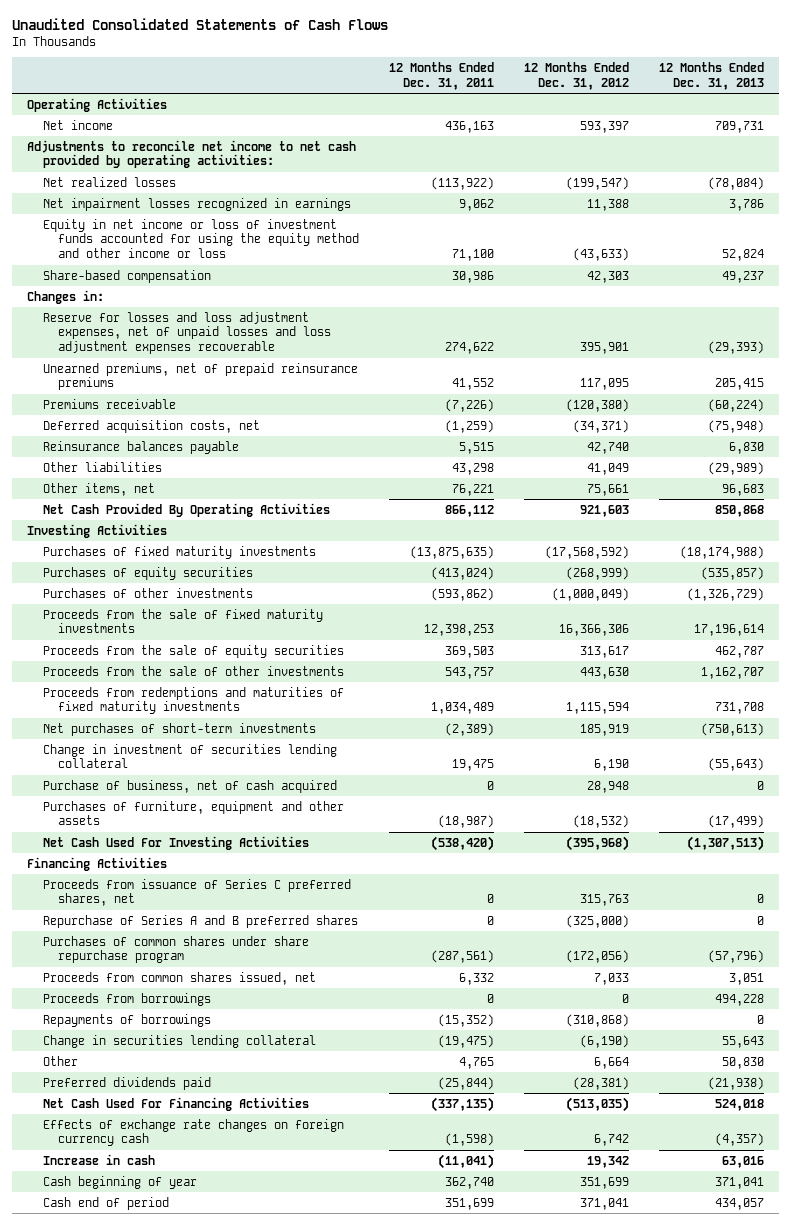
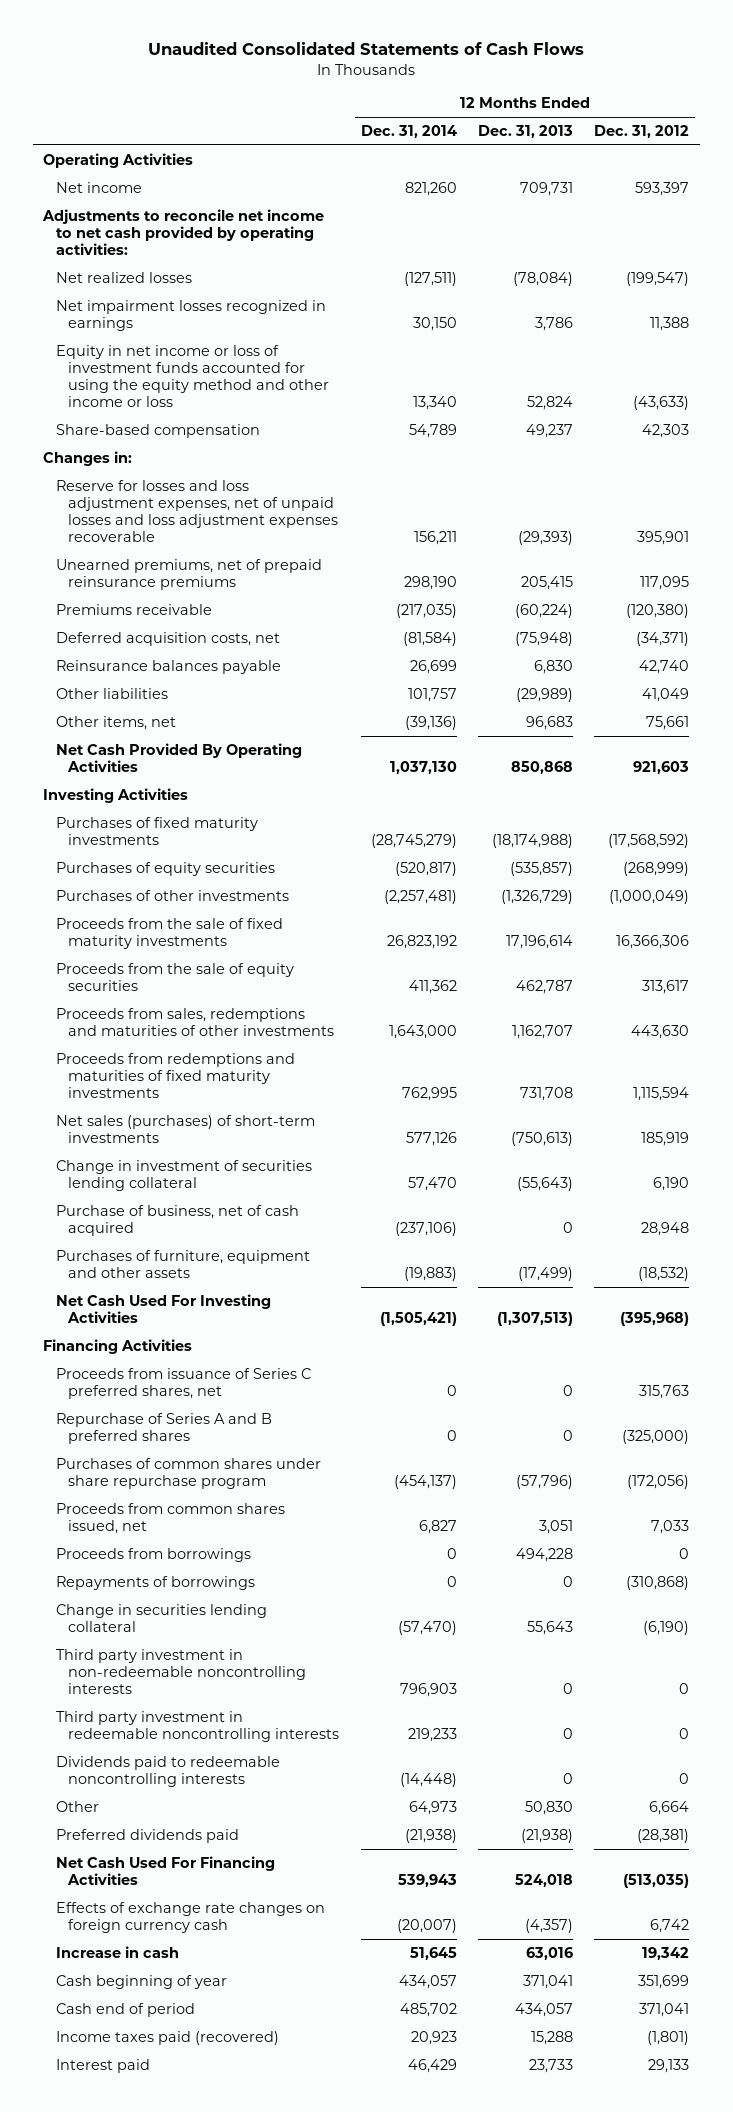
- | 12 Months Ended Dec. 31, 2011 | 12 Months Ended Dec. 31, 2012 | 12 Months Ended Dec. 31, 2013
+ | 12 Months Ended Dec. 31, 2014 | 12 Months Ended Dec. 31, 2013 | 12 Months Ended Dec. 31, 2012
- Proceeds from the sale of other investments | 543,757 | 443,630 | 1,162,707
+ Proceeds from sales, redemptions and maturities of other investments | 1,643,000 | 1,162,707 | 443,630
- Net purchases of short-term investments | (2,389) | 185,919 | (750,613)
+ Net sales (purchases) of short-term investments | 577,126 | (750,613) | 185,919
+ Third party investment in non-redeemable noncontrolling interests | 796,903 | 0 | 0
+ Third party investment in redeemable noncontrolling interests | 219,233 | 0 | 0
+ Dividends paid to redeemable noncontrolling interests | (14,448) | 0 | 0
+ Income taxes paid (recovered) | 20,923 | 15,288 | (1,801)
+ Interest paid | 46,429 | 23,733 | 29,133

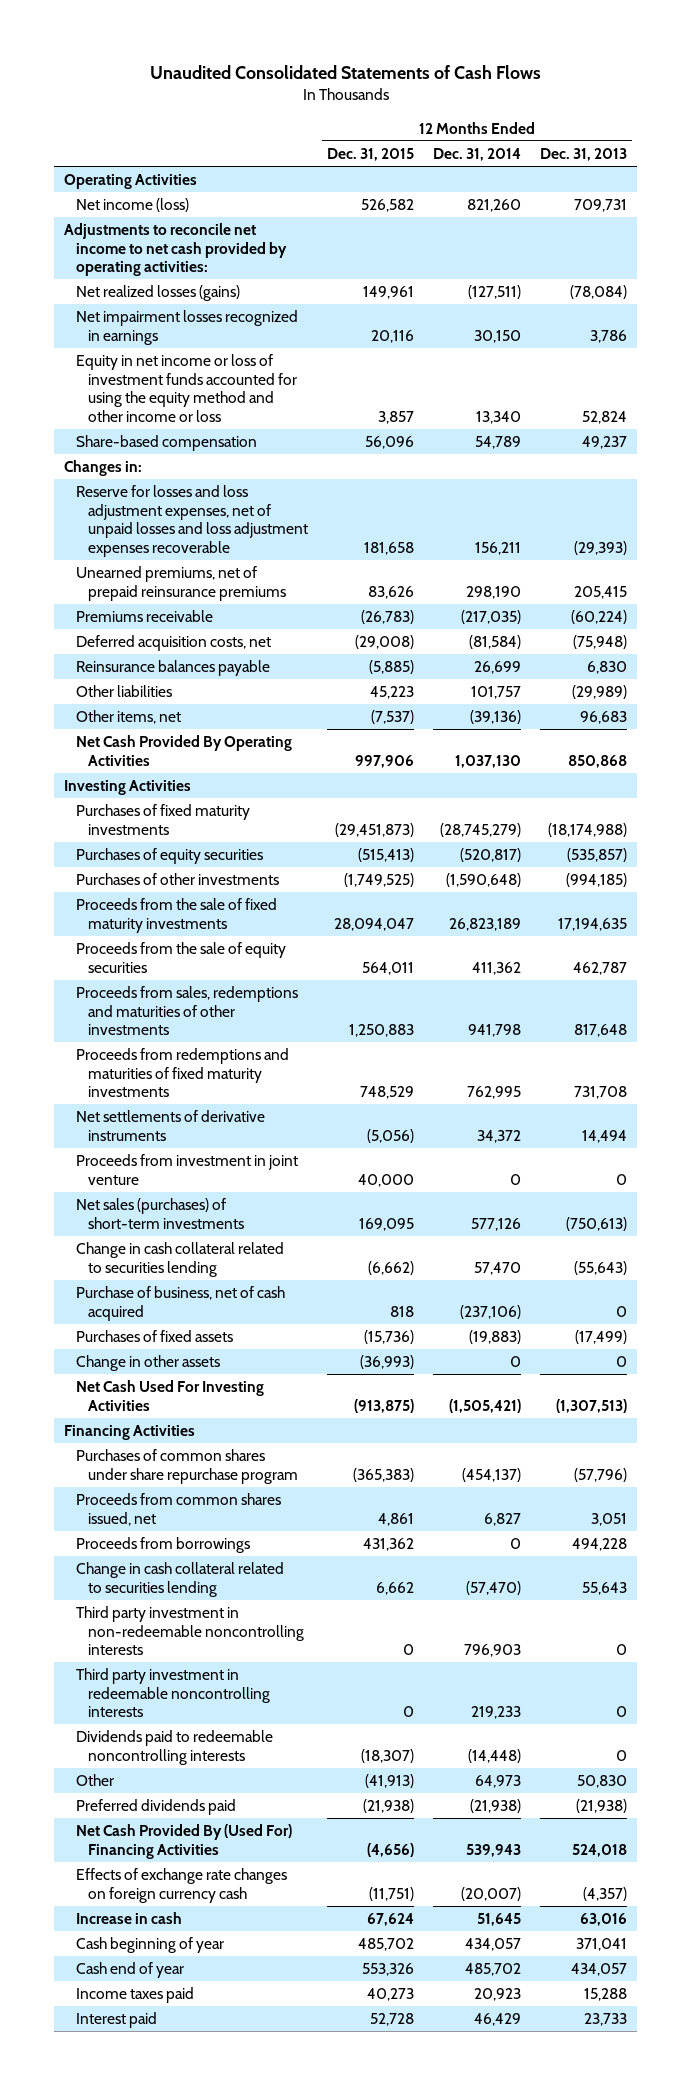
- | 12 Months Ended Dec. 31, 2014 | 12 Months Ended Dec. 31, 2013 | 12 Months Ended Dec. 31, 2012
+ | 12 Months Ended Dec. 31, 2015 | 12 Months Ended Dec. 31, 2014 | 12 Months Ended Dec. 31, 2013
- Net income | 821,260 | 709,731 | 593,397
+ Net income (loss) | 526,582 | 821,260 | 709,731
- Net realized losses | (127,511) | (78,084) | (199,547)
+ Net realized losses (gains) | 149,961 | (127,511) | (78,084)
- Purchases of other investments | (2,257,481) | (1,326,729) | (1,000,049)
- Proceeds from the sale of fixed maturity investments | 26,823,192 | 17,196,614 | 16,366,306
+ Purchases of other investments | (1,749,525) | (1,590,648) | (994,185)
+ Proceeds from the sale of fixed maturity investments | 28,094,047 | 26,823,189 | 17,194,635
- Proceeds from sales, redemptions and maturities of other investments | 1,643,000 | 1,162,707 | 443,630
+ Proceeds from sales, redemptions and maturities of other investments | 1,250,883 | 941,798 | 817,648
+ Net settlements of derivative instruments | (5,056) | 34,372 | 14,494
+ Proceeds from investment in joint venture | 40,000 | 0 | 0
- Change in investment of securities lending collateral | 57,470 | (55,643) | 6,190
+ Change in cash collateral related to securities lending | (6,662) | 57,470 | (55,643)
- Purchases of furniture, equipment and other assets | (19,883) | (17,499) | (18,532)
+ Purchases of fixed assets | (15,736) | (19,883) | (17,499)
+ Change in other assets | (36,993) | 0 | 0
- Proceeds from issuance of Series C preferred shares, net | 0 | 0 | 315,763
- Repurchase of Series A and B preferred shares | 0 | 0 | (325,000)
- Repayments of borrowings | 0 | 0 | (310,868)
- Change in securities lending collateral | (57,470) | 55,643 | (6,190)
+ Change in cash collateral related to securities lending | 6,662 | (57,470) | 55,643
- Net Cash Used For Financing Activities | 539,943 | 524,018 | (513,035)
+ Net Cash Provided By (Used For) Financing Activities | (4,656) | 539,943 | 524,018
- Cash end of period | 485,702 | 434,057 | 371,041
- Income taxes paid (recovered) | 20,923 | 15,288 | (1,801)
+ Cash end of year | 553,326 | 485,702 | 434,057
+ Income taxes paid | 40,273 | 20,923 | 15,288

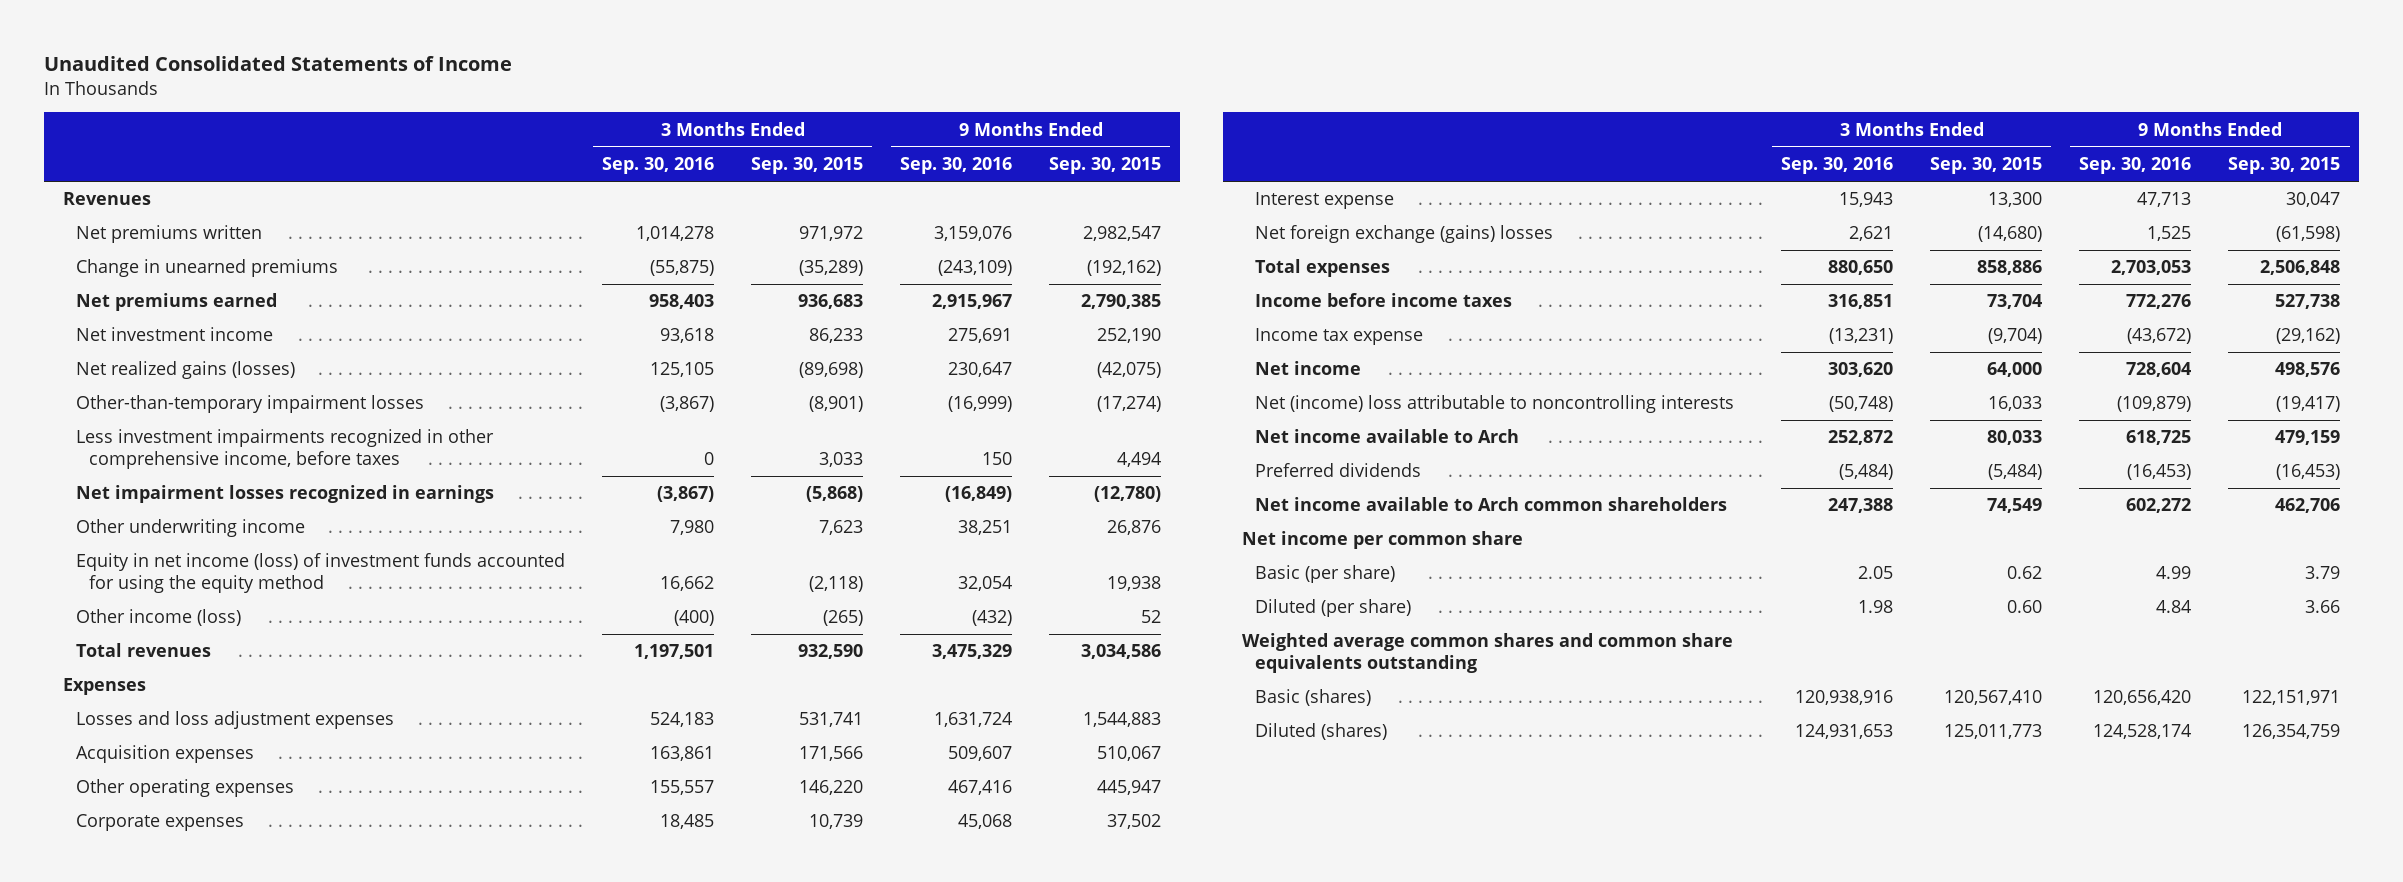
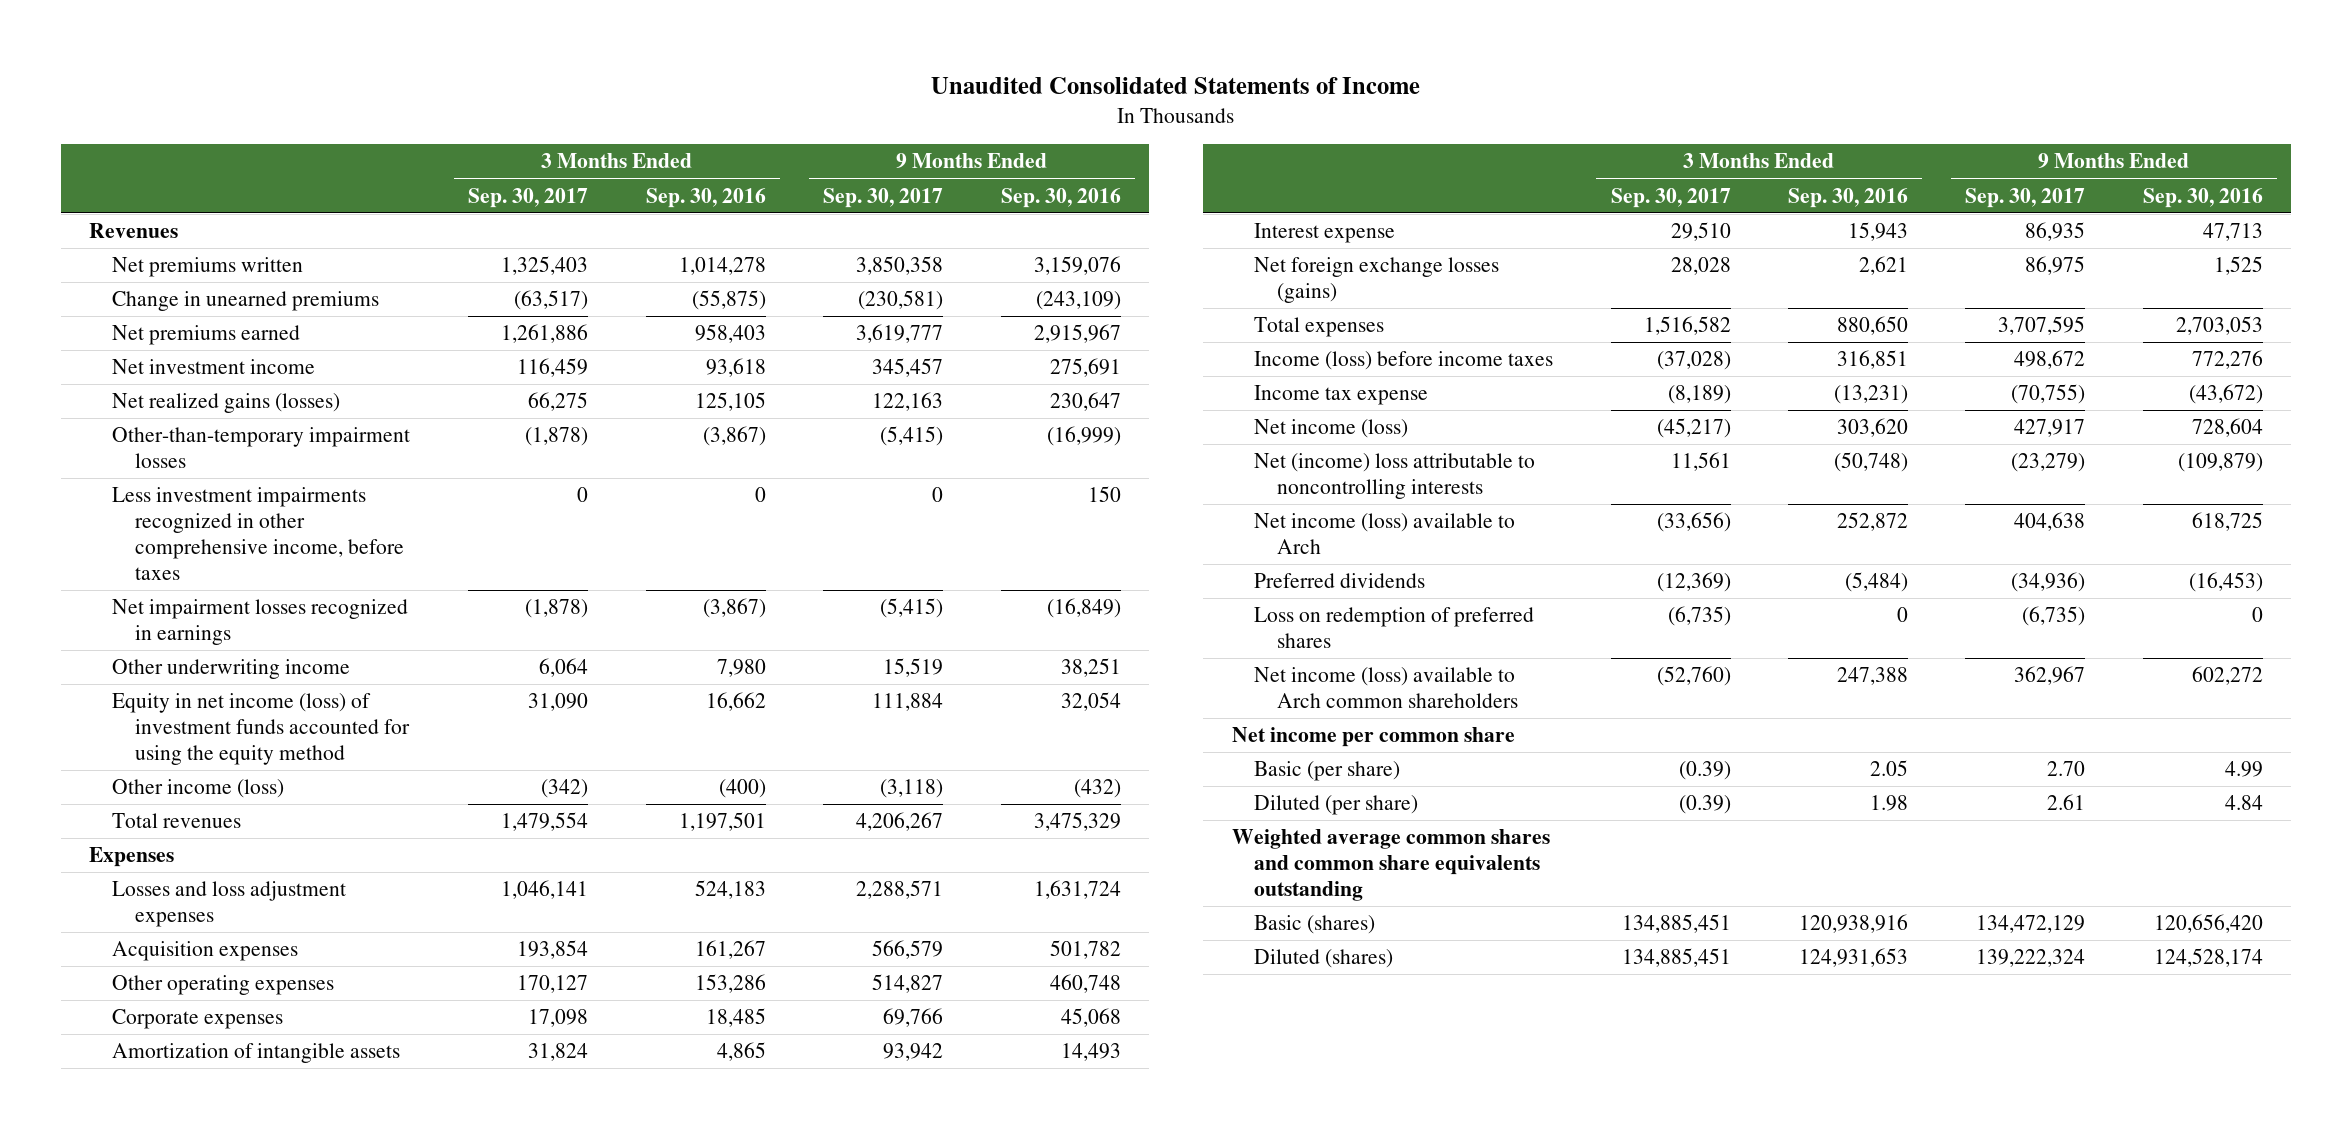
- | 3 Months Ended Sep. 30, 2016 | 3 Months Ended Sep. 30, 2015 | 9 Months Ended Sep. 30, 2016 | 9 Months Ended Sep. 30, 2015
+ | 3 Months Ended Sep. 30, 2017 | 3 Months Ended Sep. 30, 2016 | 9 Months Ended Sep. 30, 2017 | 9 Months Ended Sep. 30, 2016
- Acquisition expenses | 163,861 | 171,566 | 509,607 | 510,067
- Other operating expenses | 155,557 | 146,220 | 467,416 | 445,947
+ Acquisition expenses | 193,854 | 161,267 | 566,579 | 501,782
+ Other operating expenses | 170,127 | 153,286 | 514,827 | 460,748
+ Amortization of intangible assets | 31,824 | 4,865 | 93,942 | 14,493
- Net foreign exchange (gains) losses | 2,621 | (14,680) | 1,525 | (61,598)
+ Net foreign exchange losses (gains) | 28,028 | 2,621 | 86,975 | 1,525
- Income before income taxes | 316,851 | 73,704 | 772,276 | 527,738
+ Income (loss) before income taxes | (37,028) | 316,851 | 498,672 | 772,276
- Net income | 303,620 | 64,000 | 728,604 | 498,576
+ Net income (loss) | (45,217) | 303,620 | 427,917 | 728,604
- Net income available to Arch | 252,872 | 80,033 | 618,725 | 479,159
+ Net income (loss) available to Arch | (33,656) | 252,872 | 404,638 | 618,725
- Net income available to Arch common shareholders | 247,388 | 74,549 | 602,272 | 462,706
+ Loss on redemption of preferred shares | (6,735) | 0 | (6,735) | 0
+ Net income (loss) available to Arch common shareholders | (52,760) | 247,388 | 362,967 | 602,272

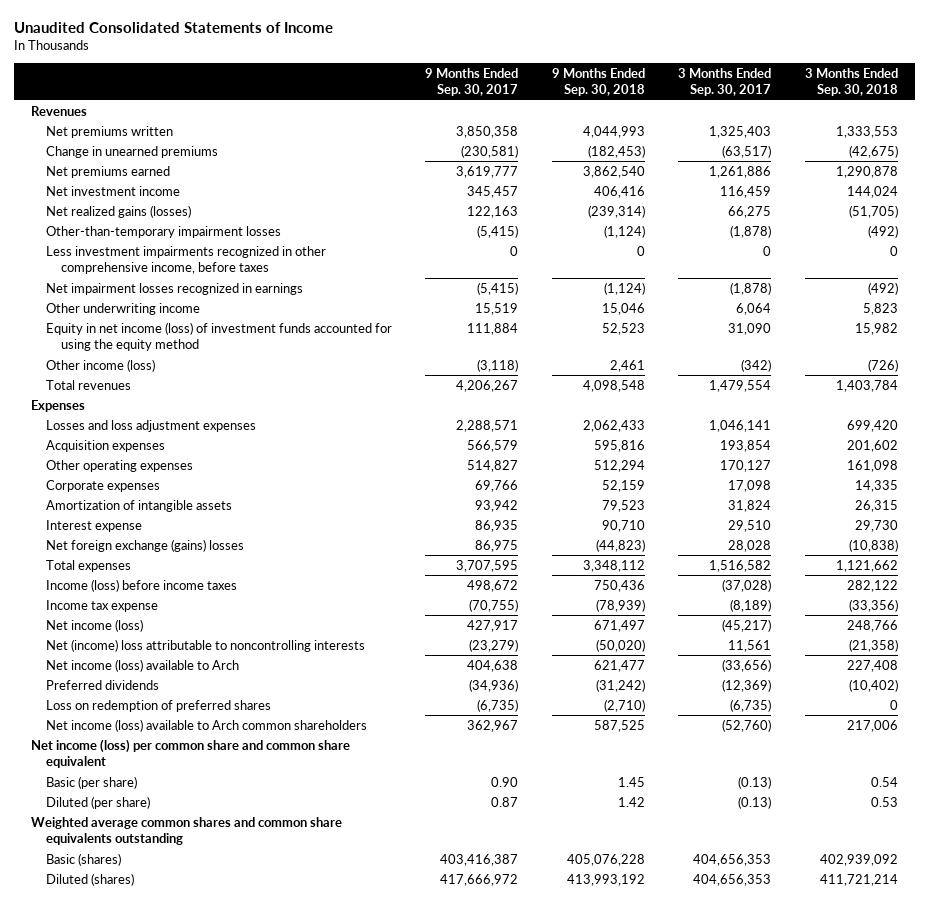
- | 3 Months Ended Sep. 30, 2017 | 3 Months Ended Sep. 30, 2016 | 9 Months Ended Sep. 30, 2017 | 9 Months Ended Sep. 30, 2016
+ | 9 Months Ended Sep. 30, 2017 | 9 Months Ended Sep. 30, 2018 | 3 Months Ended Sep. 30, 2017 | 3 Months Ended Sep. 30, 2018
- Net foreign exchange losses (gains) | 28,028 | 2,621 | 86,975 | 1,525
+ Net foreign exchange (gains) losses | 86,975 | (44,823) | 28,028 | (10,838)
- Net income per common share
- Basic (per share) | (0.39) | 2.05 | 2.70 | 4.99
- Diluted (per share) | (0.39) | 1.98 | 2.61 | 4.84
+ Net income (loss) per common share and common share equivalent
+ Basic (per share) | 0.90 | 1.45 | (0.13) | 0.54
+ Diluted (per share) | 0.87 | 1.42 | (0.13) | 0.53
- Basic (shares) | 134,885,451 | 120,938,916 | 134,472,129 | 120,656,420
- Diluted (shares) | 134,885,451 | 124,931,653 | 139,222,324 | 124,528,174
+ Basic (shares) | 403,416,387 | 405,076,228 | 404,656,353 | 402,939,092
+ Diluted (shares) | 417,666,972 | 413,993,192 | 404,656,353 | 411,721,214

